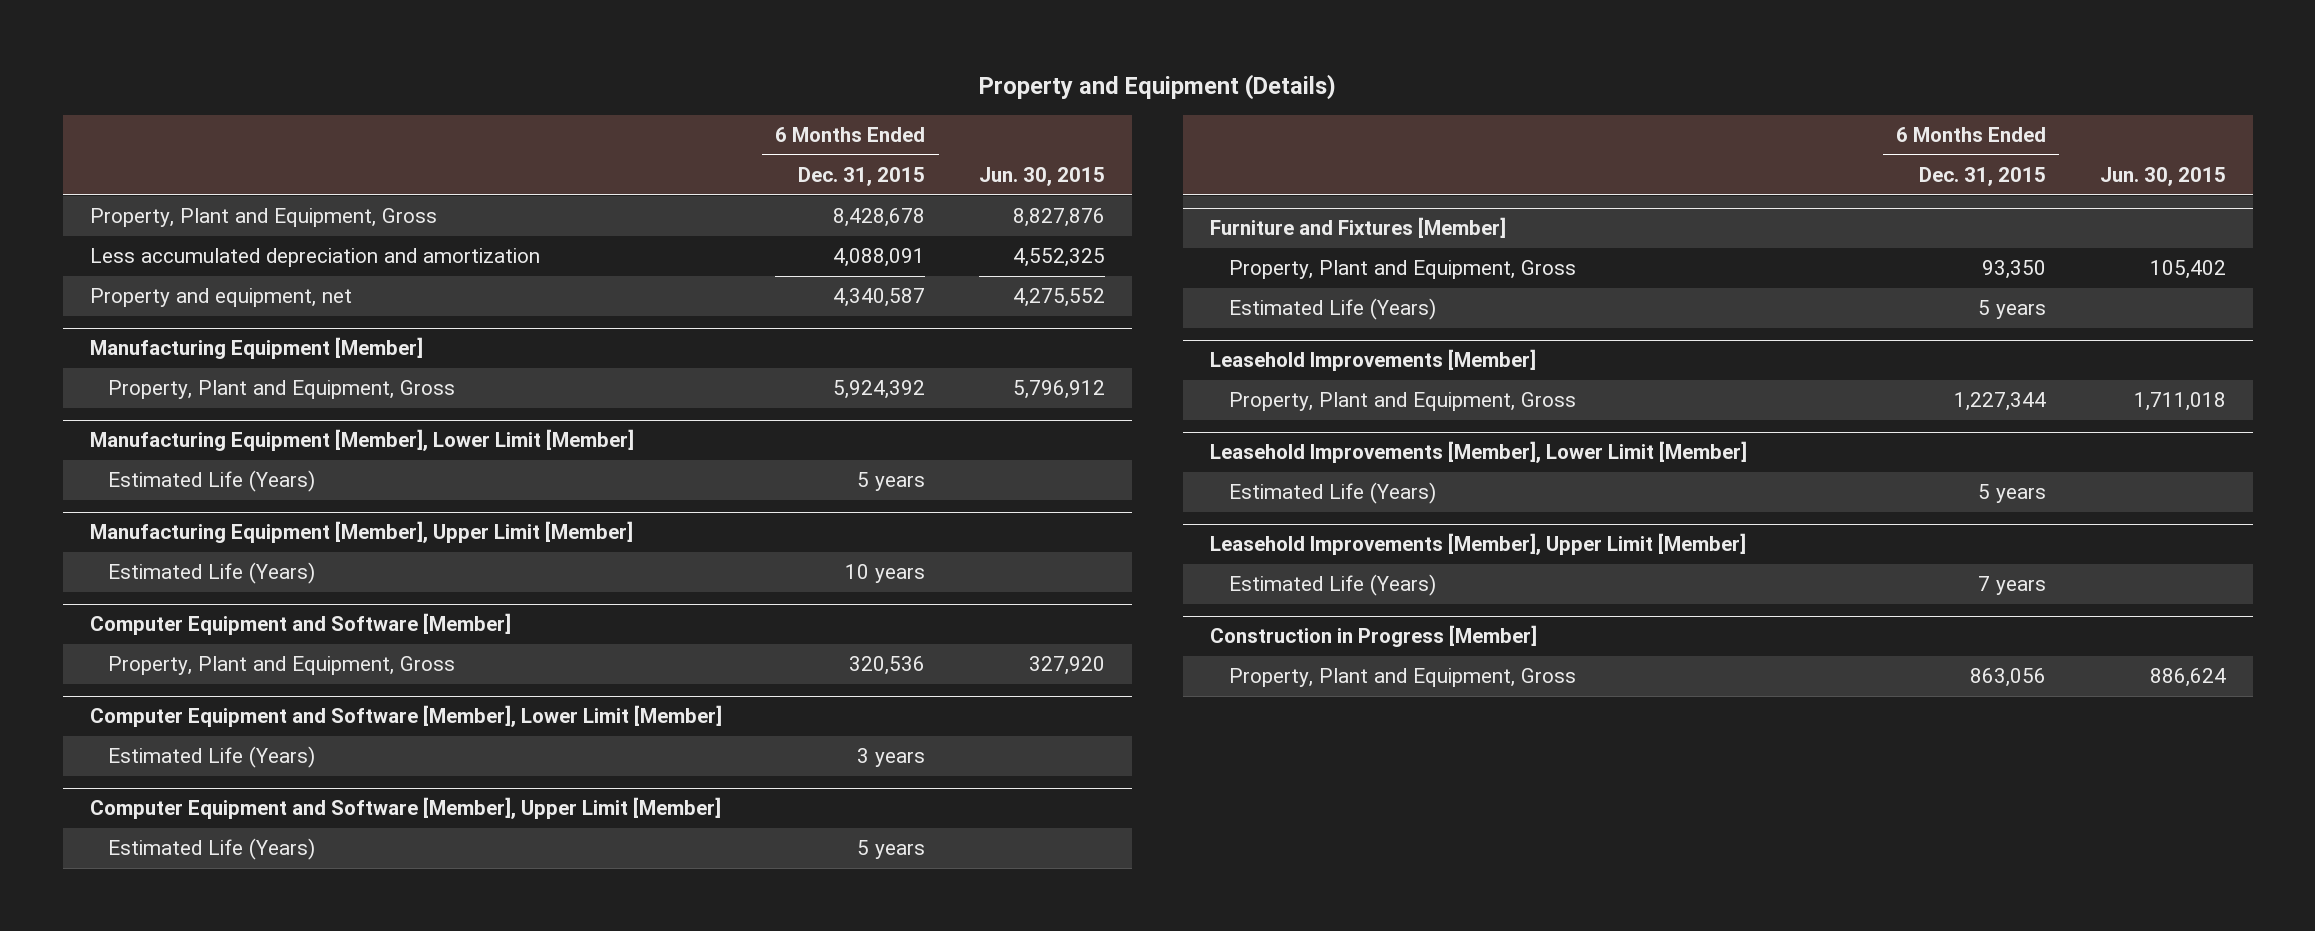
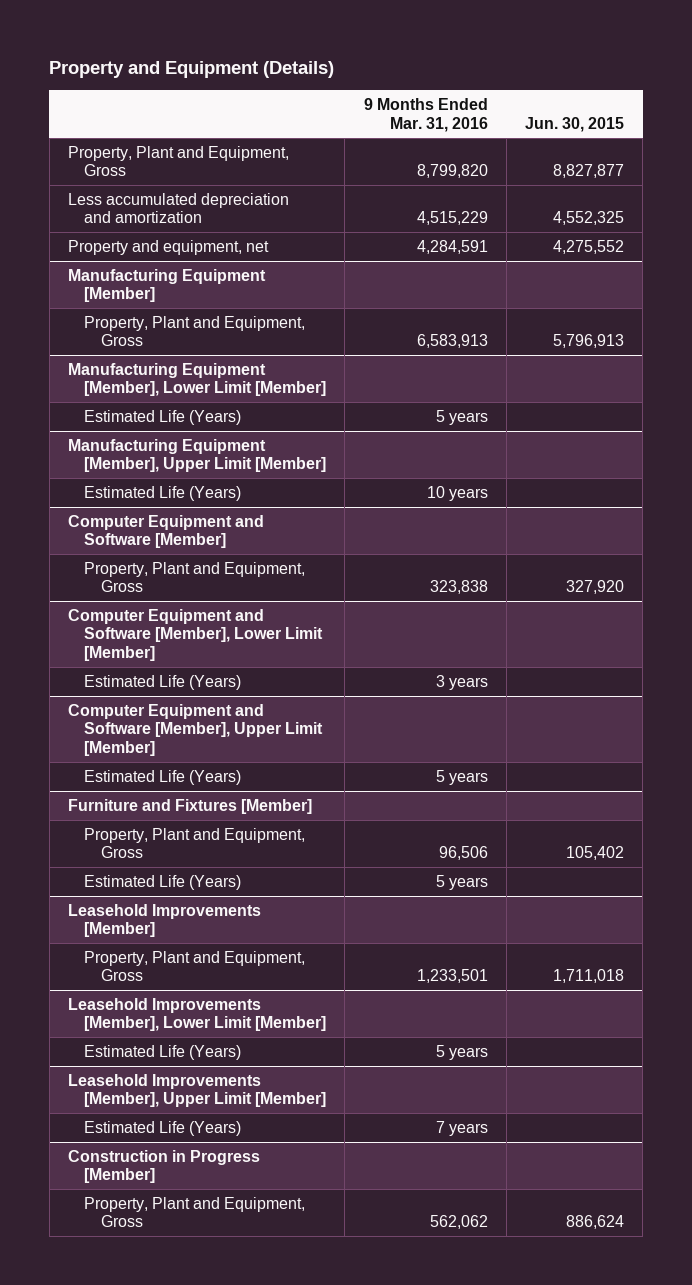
- | 6 Months Ended Dec. 31, 2015 | Jun. 30, 2015
+ | 9 Months Ended Mar. 31, 2016 | Jun. 30, 2015
- Property, Plant and Equipment, Gross | 8,428,678 | 8,827,876
+ Property, Plant and Equipment, Gross | 8,799,820 | 8,827,877
@ Manufacturing Equipment [Member]
- Property, Plant and Equipment, Gross | 5,924,392 | 5,796,912
+ Property, Plant and Equipment, Gross | 6,583,913 | 5,796,913

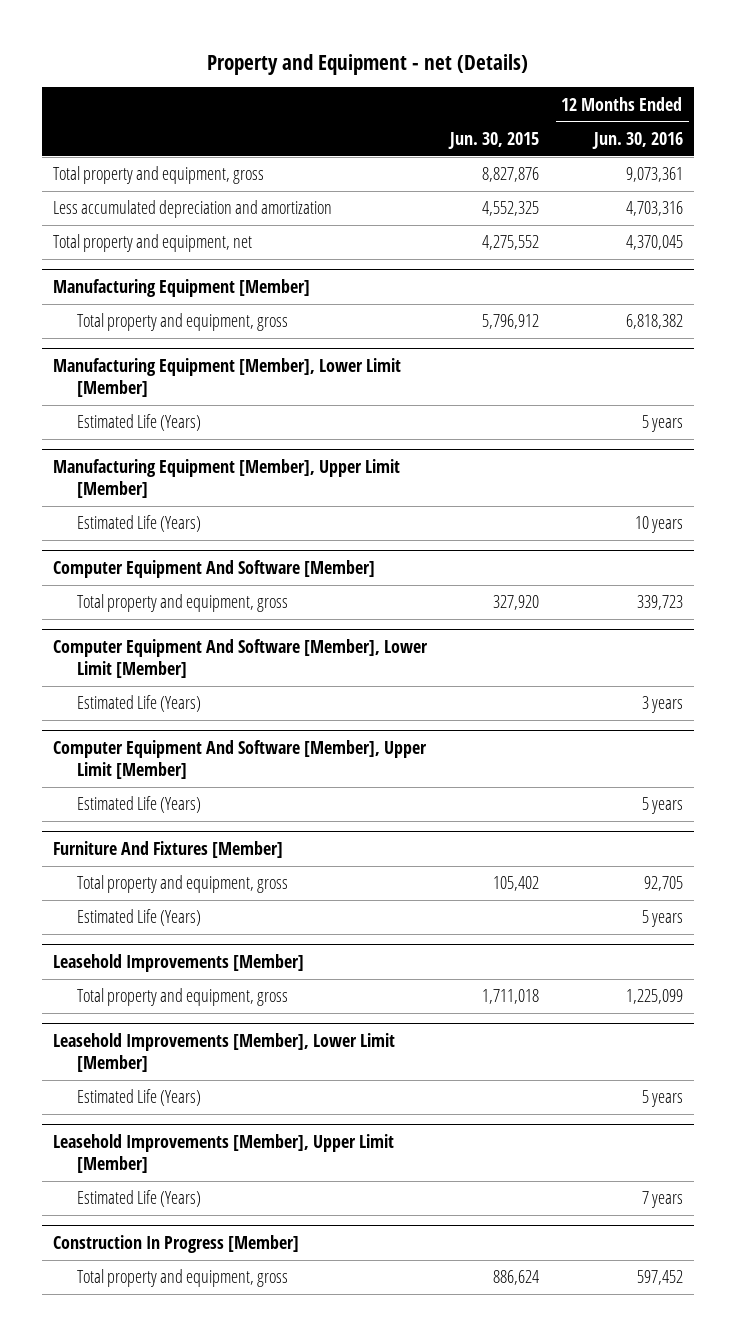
- Property and Equipment (Details)
+ Property and Equipment - net (Details)
- | 9 Months Ended Mar. 31, 2016 | Jun. 30, 2015
+ | Jun. 30, 2015 | 12 Months Ended Jun. 30, 2016
- Property, Plant and Equipment, Gross | 8,799,820 | 8,827,877
+ Total property and equipment, gross | 8,827,876 | 9,073,361
- Property and equipment, net | 4,284,591 | 4,275,552
+ Total property and equipment, net | 4,275,552 | 4,370,045
@ Manufacturing Equipment [Member]
- Property, Plant and Equipment, Gross | 6,583,913 | 5,796,913
+ Total property and equipment, gross | 5,796,912 | 6,818,382
- Computer Equipment and Software [Member]
- Property, Plant and Equipment, Gross | 323,838 | 327,920
- Computer Equipment and Software [Member], Lower Limit [Member]
+ Computer Equipment And Software [Member]
+ Total property and equipment, gross | 327,920 | 339,723
+ Computer Equipment And Software [Member], Lower Limit [Member]
- Computer Equipment and Software [Member], Upper Limit [Member]
+ Computer Equipment And Software [Member], Upper Limit [Member]
- Furniture and Fixtures [Member]
- Property, Plant and Equipment, Gross | 96,506 | 105,402
+ Furniture And Fixtures [Member]
+ Total property and equipment, gross | 105,402 | 92,705
@ Leasehold Improvements [Member]
- Property, Plant and Equipment, Gross | 1,233,501 | 1,711,018
+ Total property and equipment, gross | 1,711,018 | 1,225,099
- Construction in Progress [Member]
- Property, Plant and Equipment, Gross | 562,062 | 886,624
+ Construction In Progress [Member]
+ Total property and equipment, gross | 886,624 | 597,452

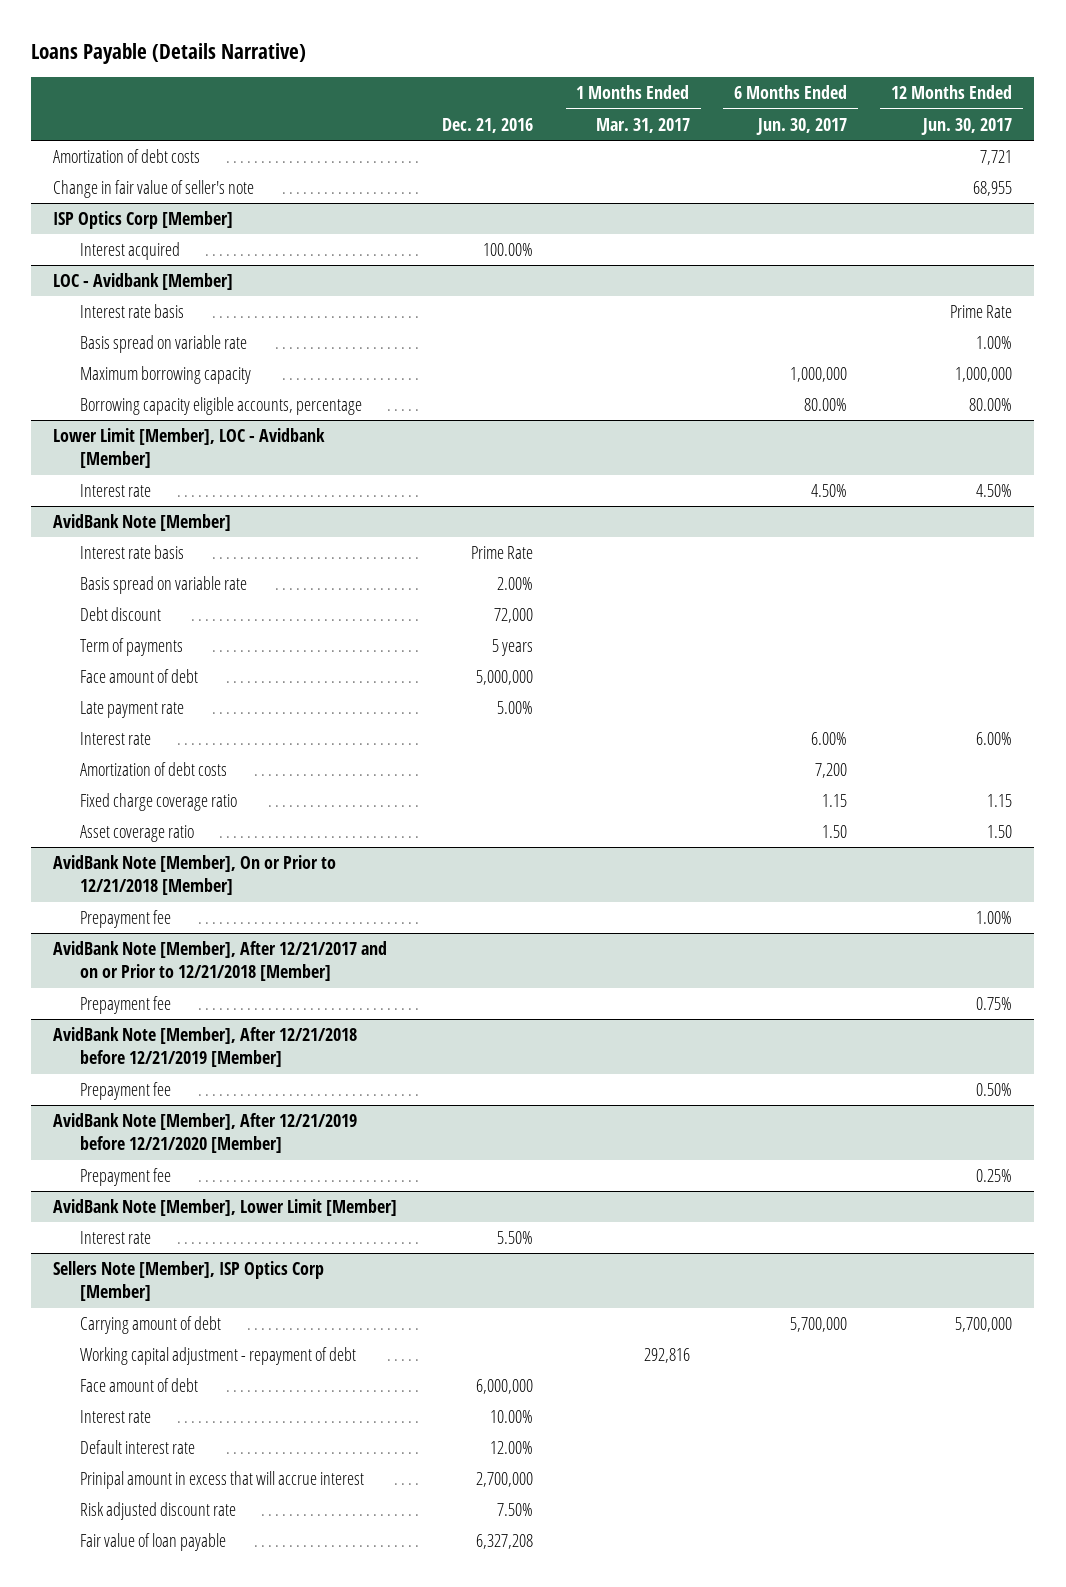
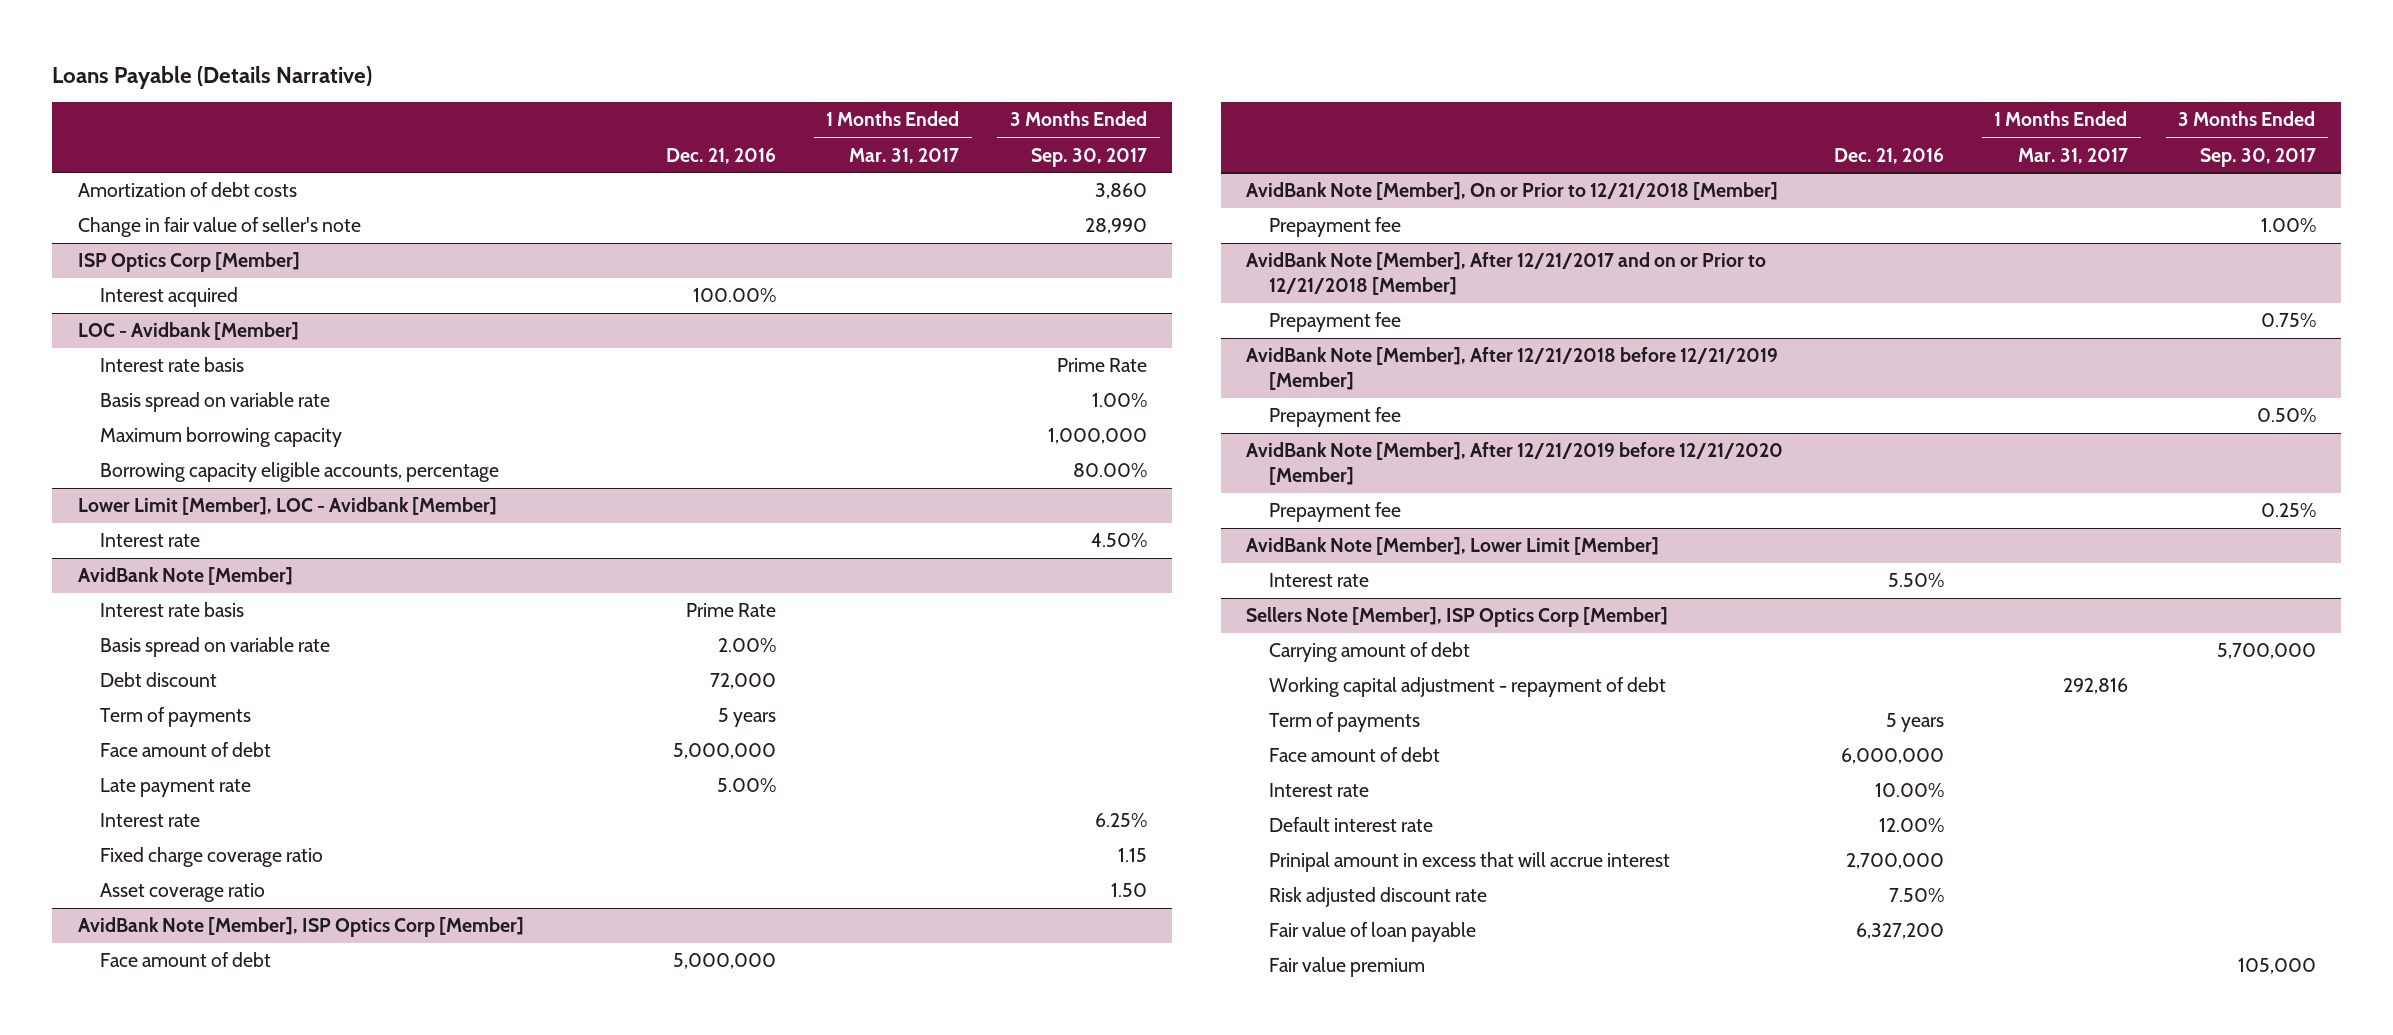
- | Dec. 21, 2016 | 1 Months Ended Mar. 31, 2017 | 6 Months Ended Jun. 30, 2017 | 12 Months Ended Jun. 30, 2017
+ | Dec. 21, 2016 | 1 Months Ended Mar. 31, 2017 | 3 Months Ended Sep. 30, 2017
@ AvidBank Note [Member]
- Amortization of debt costs | | | 7,200 |
+ AvidBank Note [Member], ISP Optics Corp [Member]
+ Face amount of debt | 5,000,000 | |
@ Sellers Note [Member], ISP Optics Corp [Member]
+ Term of payments | 5 years | |
- Fair value of loan payable | 6,327,208 | | |
+ Fair value of loan payable | 6,327,200 | |
+ Fair value premium | | | 105,000

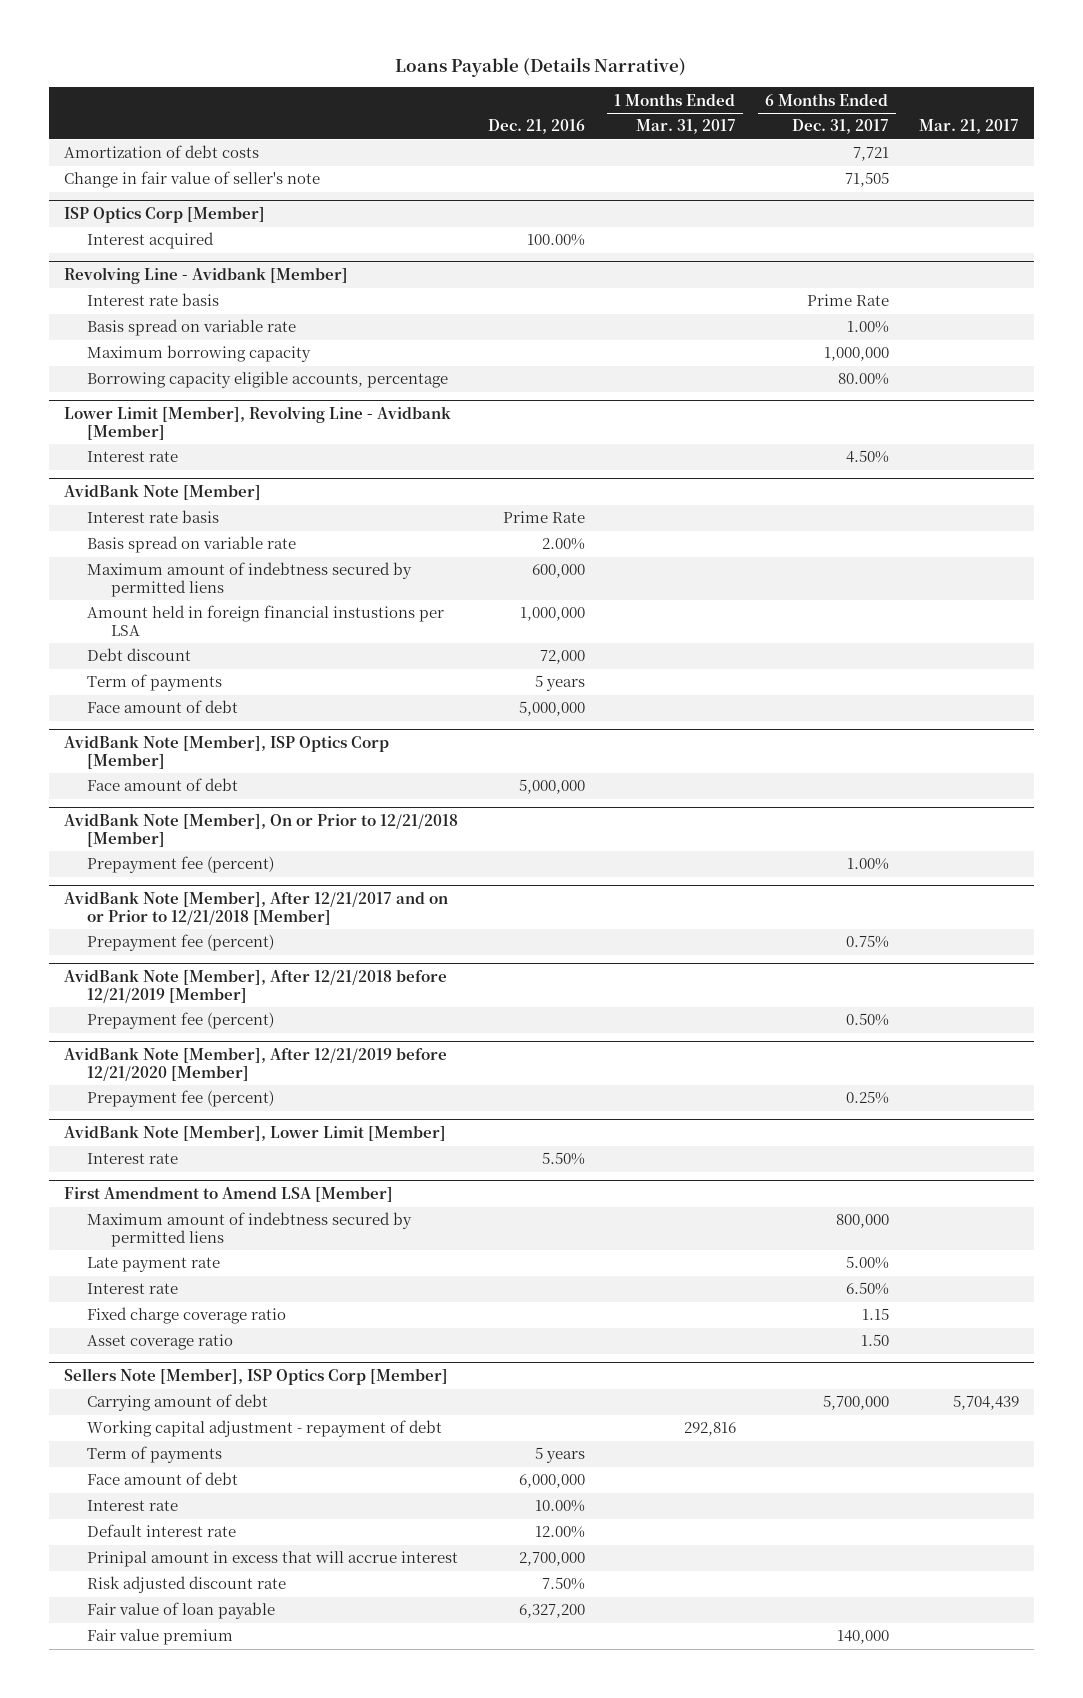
- | Dec. 21, 2016 | 1 Months Ended Mar. 31, 2017 | 3 Months Ended Sep. 30, 2017
+ | Dec. 21, 2016 | 1 Months Ended Mar. 31, 2017 | 6 Months Ended Dec. 31, 2017 | Mar. 21, 2017
- LOC - Avidbank [Member]
+ Revolving Line - Avidbank [Member]
- Lower Limit [Member], LOC - Avidbank [Member]
+ Lower Limit [Member], Revolving Line - Avidbank [Member]
@ AvidBank Note [Member]
+ Maximum amount of indebtness secured by permitted liens | 600,000 | | |
+ Amount held in foreign financial instustions per LSA | 1,000,000 | | |
- Late payment rate | 5.00% | |
- Interest rate | | | 6.25%
- Fixed charge coverage ratio | | | 1.15
- Asset coverage ratio | | | 1.50
@ AvidBank Note [Member], On or Prior to 12/21/2018 [Member]
- Prepayment fee | | | 1.00%
+ Prepayment fee (percent) | | | 1.00% |
@ AvidBank Note [Member], After 12/21/2017 and on or Prior to 12/21/2018 [Member]
- Prepayment fee | | | 0.75%
+ Prepayment fee (percent) | | | 0.75% |
@ AvidBank Note [Member], After 12/21/2018 before 12/21/2019 [Member]
- Prepayment fee | | | 0.50%
+ Prepayment fee (percent) | | | 0.50% |
@ AvidBank Note [Member], After 12/21/2019 before 12/21/2020 [Member]
- Prepayment fee | | | 0.25%
+ Prepayment fee (percent) | | | 0.25% |
+ First Amendment to Amend LSA [Member]
+ Maximum amount of indebtness secured by permitted liens | | | 800,000 |
+ Late payment rate | | | 5.00% |
+ Interest rate | | | 6.50% |
+ Fixed charge coverage ratio | | | 1.15 |
+ Asset coverage ratio | | | 1.50 |

